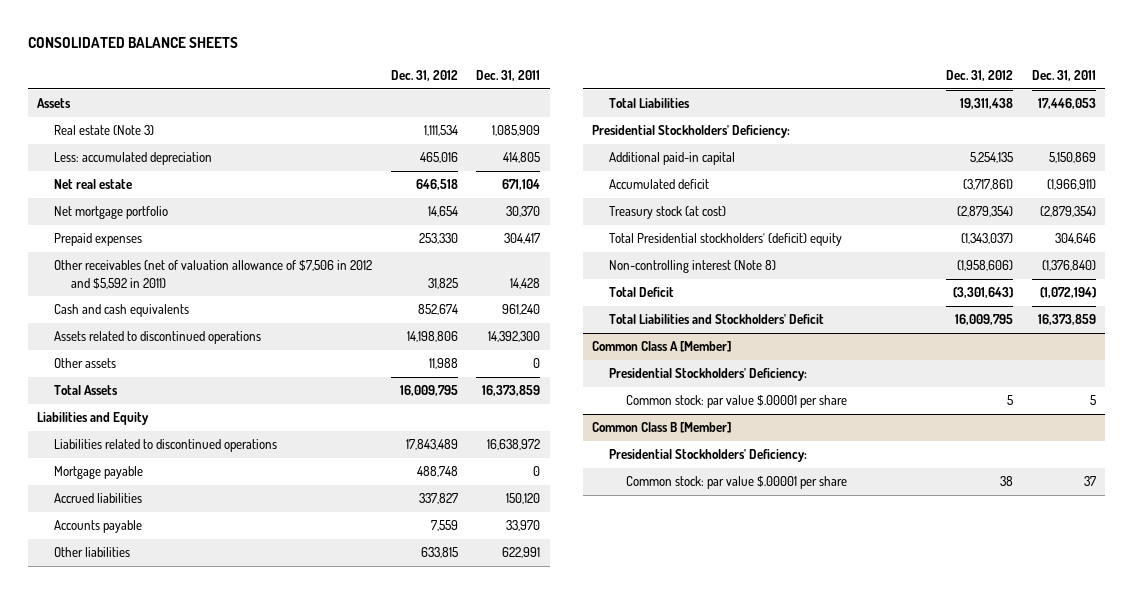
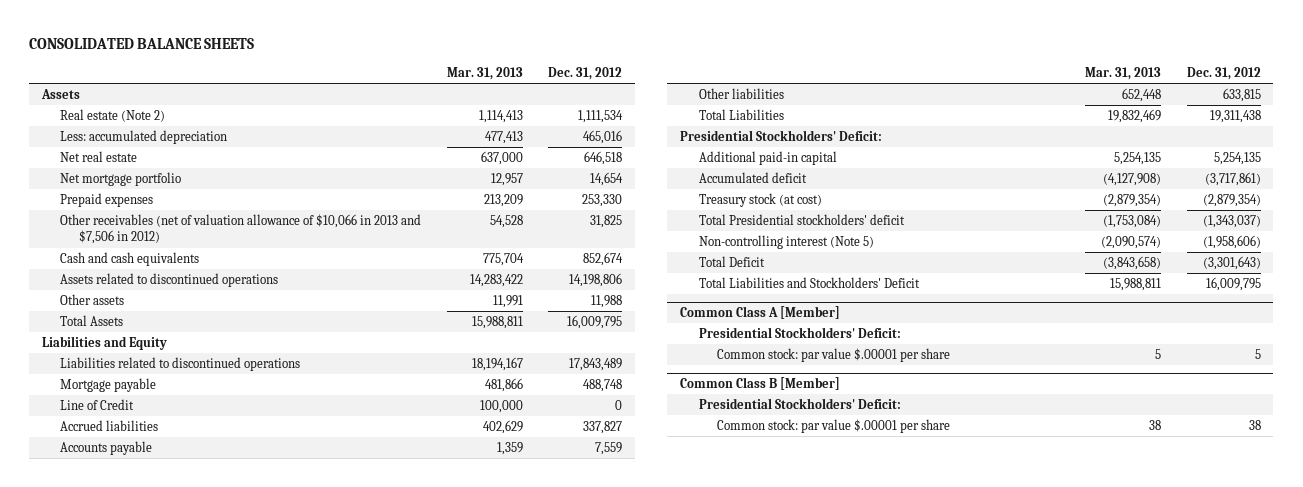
- | Dec. 31, 2012 | Dec. 31, 2011
+ | Mar. 31, 2013 | Dec. 31, 2012
- Real estate (Note 3) | 1,111,534 | 1,085,909
+ Real estate (Note 2) | 1,114,413 | 1,111,534
- Other receivables (net of valuation allowance of $7,506 in 2012 and $5,592 in 2011) | 31,825 | 14,428
+ Other receivables (net of valuation allowance of $10,066 in 2013 and $7,506 in 2012) | 54,528 | 31,825
+ Line of Credit | 100,000 | 0
- Presidential Stockholders' Deficiency:
+ Presidential Stockholders' Deficit:
- Total Presidential stockholders' (deficit) equity | (1,343,037) | 304,646
- Non-controlling interest (Note 8) | (1,958,606) | (1,376,840)
+ Total Presidential stockholders' deficit | (1,753,084) | (1,343,037)
+ Non-controlling interest (Note 5) | (2,090,574) | (1,958,606)
@ Common Class A [Member]
- Presidential Stockholders' Deficiency:
+ Presidential Stockholders' Deficit:
@ Common Class B [Member]
- Presidential Stockholders' Deficiency:
+ Presidential Stockholders' Deficit:

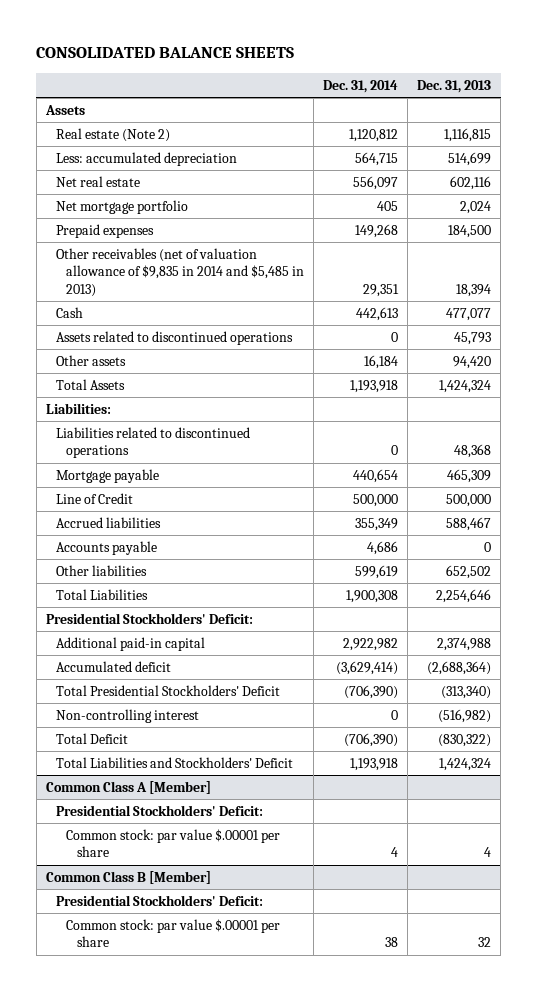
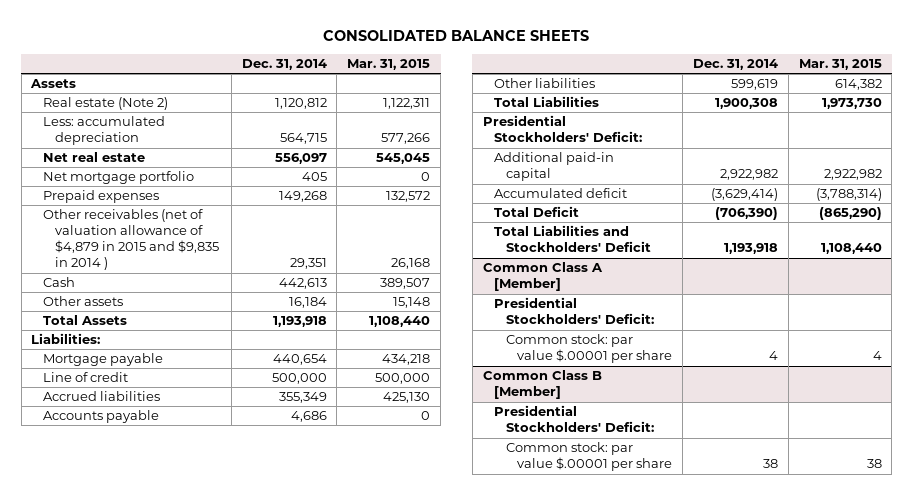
- | Dec. 31, 2014 | Dec. 31, 2013
+ | Dec. 31, 2014 | Mar. 31, 2015
- Other receivables (net of valuation allowance of $9,835 in 2014 and $5,485 in 2013) | 29,351 | 18,394
+ Other receivables (net of valuation allowance of $4,879 in 2015 and $9,835 in 2014 ) | 29,351 | 26,168
- Assets related to discontinued operations | 0 | 45,793
- Liabilities related to discontinued operations | 0 | 48,368
- Line of Credit | 500,000 | 500,000
+ Line of credit | 500,000 | 500,000
- Total Presidential Stockholders' Deficit | (706,390) | (313,340)
- Non-controlling interest | 0 | (516,982)

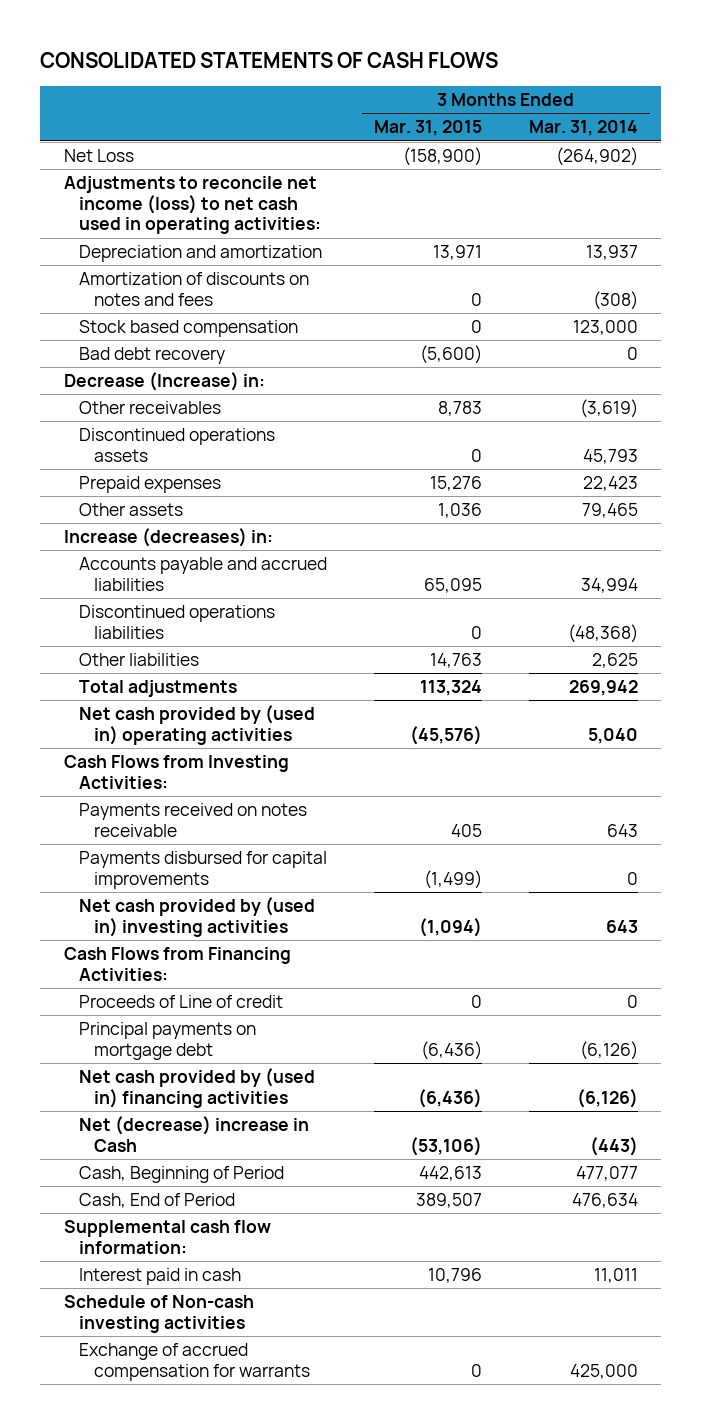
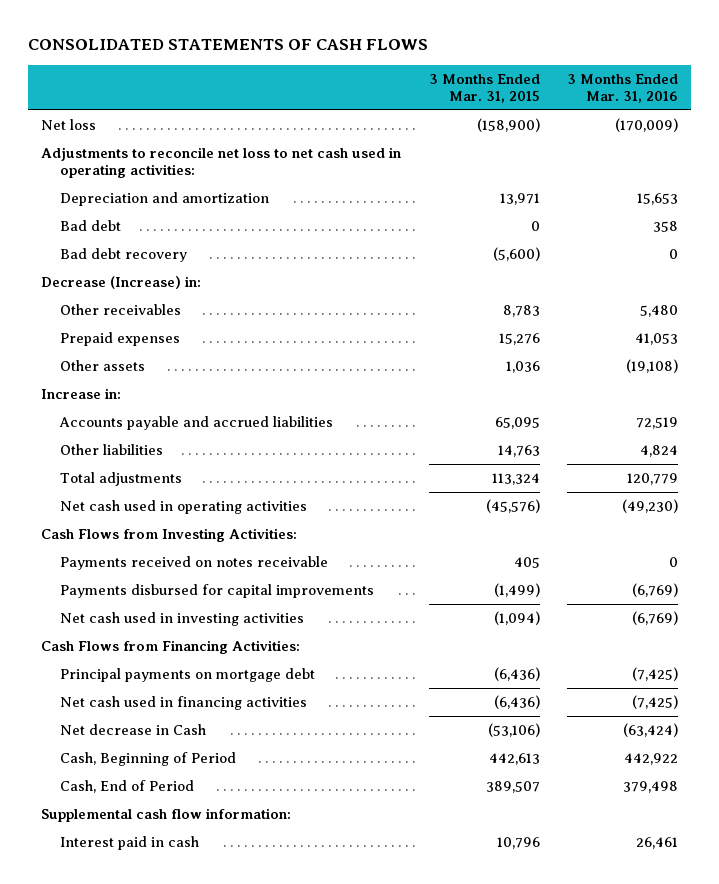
- | 3 Months Ended Mar. 31, 2015 | 3 Months Ended Mar. 31, 2014
+ | 3 Months Ended Mar. 31, 2015 | 3 Months Ended Mar. 31, 2016
- Net Loss | (158,900) | (264,902)
- Adjustments to reconcile net income (loss) to net cash used in operating activities:
+ Net loss | (158,900) | (170,009)
+ Adjustments to reconcile net loss to net cash used in operating activities:
- Amortization of discounts on notes and fees | 0 | (308)
- Stock based compensation | 0 | 123,000
+ Bad debt | 0 | 358
- Discontinued operations assets | 0 | 45,793
- Increase (decreases) in:
+ Increase in:
- Discontinued operations liabilities | 0 | (48,368)
- Net cash provided by (used in) operating activities | (45,576) | 5,040
+ Net cash used in operating activities | (45,576) | (49,230)
- Net cash provided by (used in) investing activities | (1,094) | 643
+ Net cash used in investing activities | (1,094) | (6,769)
- Proceeds of Line of credit | 0 | 0
- Net cash provided by (used in) financing activities | (6,436) | (6,126)
- Net (decrease) increase in Cash | (53,106) | (443)
+ Net cash used in financing activities | (6,436) | (7,425)
+ Net decrease in Cash | (53,106) | (63,424)
- Schedule of Non-cash investing activities
- Exchange of accrued compensation for warrants | 0 | 425,000

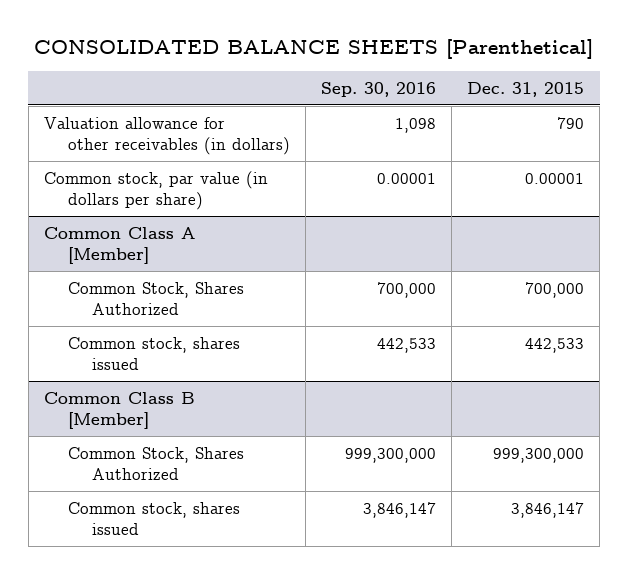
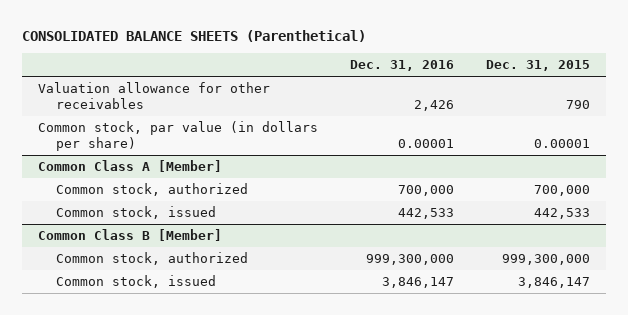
- CONSOLIDATED BALANCE SHEETS [Parenthetical]
+ CONSOLIDATED BALANCE SHEETS (Parenthetical)
- | Sep. 30, 2016 | Dec. 31, 2015
+ | Dec. 31, 2016 | Dec. 31, 2015
- Valuation allowance for other receivables (in dollars) | 1,098 | 790
+ Valuation allowance for other receivables | 2,426 | 790
@ Common Class A [Member]
- Common Stock, Shares Authorized | 700,000 | 700,000
- Common stock, shares issued | 442,533 | 442,533
+ Common stock, authorized | 700,000 | 700,000
+ Common stock, issued | 442,533 | 442,533
@ Common Class B [Member]
- Common Stock, Shares Authorized | 999,300,000 | 999,300,000
- Common stock, shares issued | 3,846,147 | 3,846,147
+ Common stock, authorized | 999,300,000 | 999,300,000
+ Common stock, issued | 3,846,147 | 3,846,147

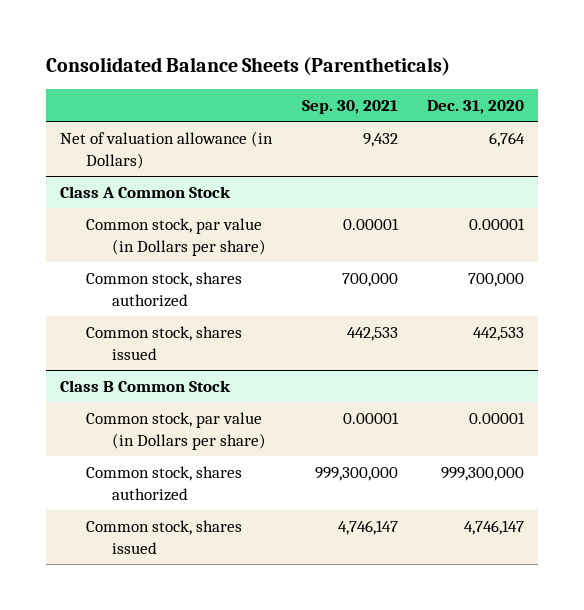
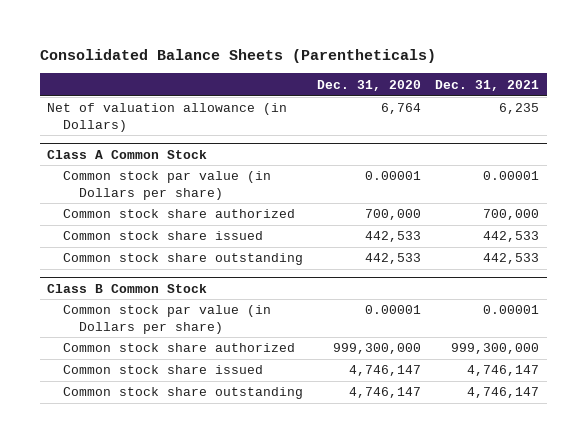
- | Sep. 30, 2021 | Dec. 31, 2020
+ | Dec. 31, 2020 | Dec. 31, 2021
@ Class A Common Stock
- Common stock, par value (in Dollars per share) | 0.00001 | 0.00001
- Common stock, shares authorized | 700,000 | 700,000
- Common stock, shares issued | 442,533 | 442,533
+ Common stock par value (in Dollars per share) | 0.00001 | 0.00001
+ Common stock share authorized | 700,000 | 700,000
+ Common stock share issued | 442,533 | 442,533
+ Common stock share outstanding | 442,533 | 442,533
@ Class B Common Stock
- Common stock, par value (in Dollars per share) | 0.00001 | 0.00001
- Common stock, shares authorized | 999,300,000 | 999,300,000
- Common stock, shares issued | 4,746,147 | 4,746,147
+ Common stock par value (in Dollars per share) | 0.00001 | 0.00001
+ Common stock share authorized | 999,300,000 | 999,300,000
+ Common stock share issued | 4,746,147 | 4,746,147
+ Common stock share outstanding | 4,746,147 | 4,746,147

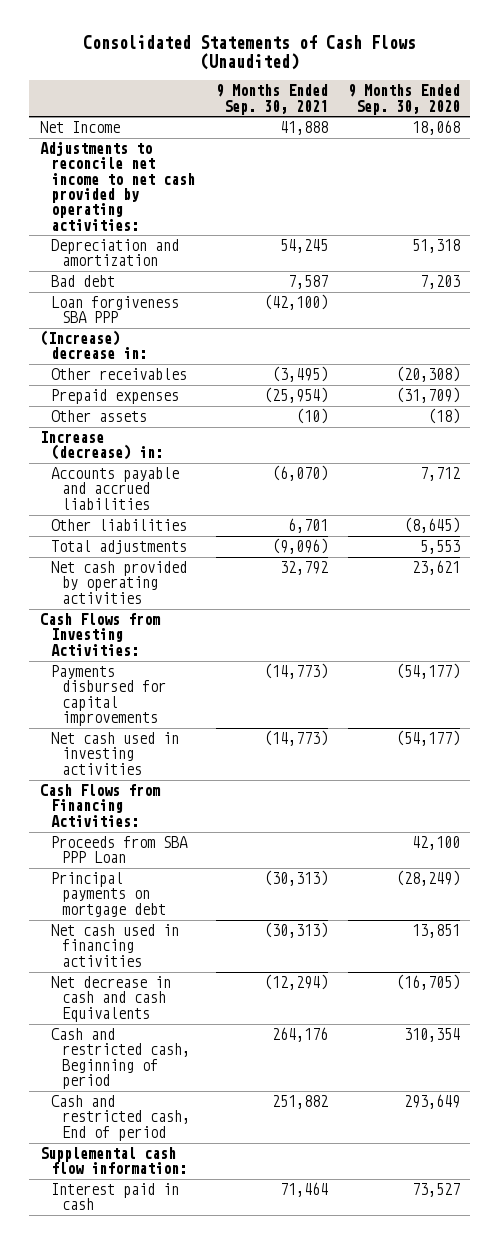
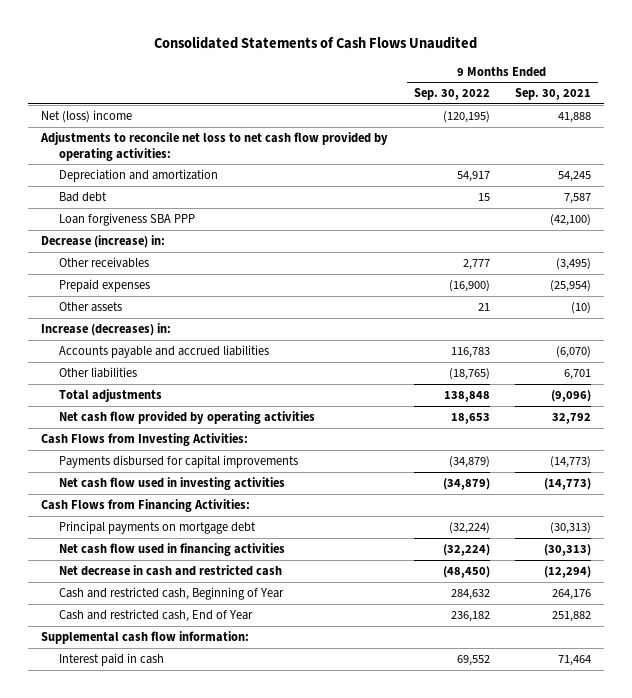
- Consolidated Statements of Cash Flows (Unaudited)
+ Consolidated Statements of Cash Flows Unaudited
- | 9 Months Ended Sep. 30, 2021 | 9 Months Ended Sep. 30, 2020
+ | 9 Months Ended Sep. 30, 2022 | 9 Months Ended Sep. 30, 2021
- Net Income | 41,888 | 18,068
- Adjustments to reconcile net income to net cash provided by operating activities:
+ Net (loss) income | (120,195) | 41,888
+ Adjustments to reconcile net loss to net cash flow provided by operating activities:
- (Increase) decrease in:
+ Decrease (increase) in:
- Increase (decrease) in:
+ Increase (decreases) in:
- Net cash provided by operating activities | 32,792 | 23,621
+ Net cash flow provided by operating activities | 18,653 | 32,792
- Net cash used in investing activities | (14,773) | (54,177)
+ Net cash flow used in investing activities | (34,879) | (14,773)
- Proceeds from SBA PPP Loan | | 42,100
- Net cash used in financing activities | (30,313) | 13,851
- Net decrease in cash and cash Equivalents | (12,294) | (16,705)
- Cash and restricted cash, Beginning of period | 264,176 | 310,354
- Cash and restricted cash, End of period | 251,882 | 293,649
+ Net cash flow used in financing activities | (32,224) | (30,313)
+ Net decrease in cash and restricted cash | (48,450) | (12,294)
+ Cash and restricted cash, Beginning of Year | 284,632 | 264,176
+ Cash and restricted cash, End of Year | 236,182 | 251,882

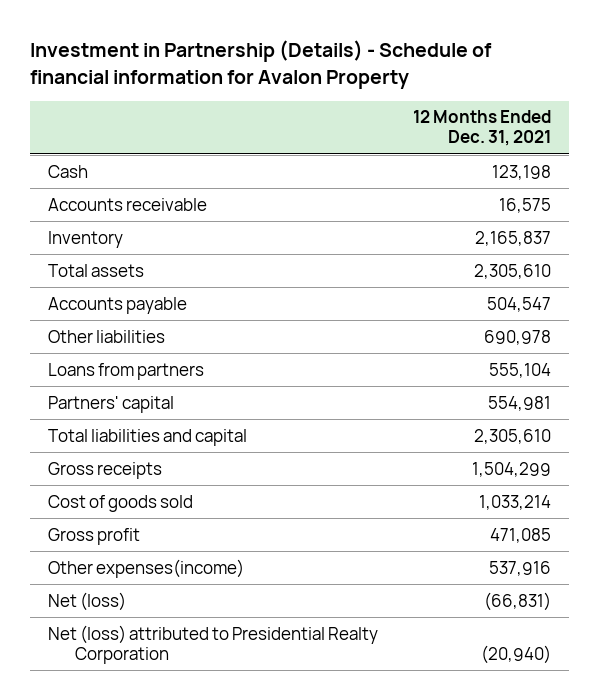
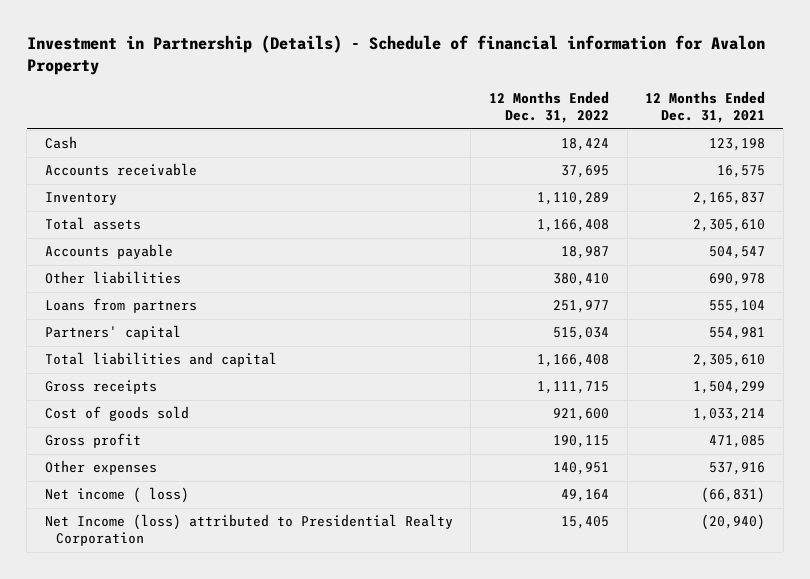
- | 12 Months Ended Dec. 31, 2021
+ | 12 Months Ended Dec. 31, 2022 | 12 Months Ended Dec. 31, 2021
- Other expenses(income) | 537,916
- Net (loss) | (66,831)
- Net (loss) attributed to Presidential Realty Corporation | (20,940)
+ Other expenses | 140,951 | 537,916
+ Net income ( loss) | 49,164 | (66,831)
+ Net Income (loss) attributed to Presidential Realty Corporation | 15,405 | (20,940)

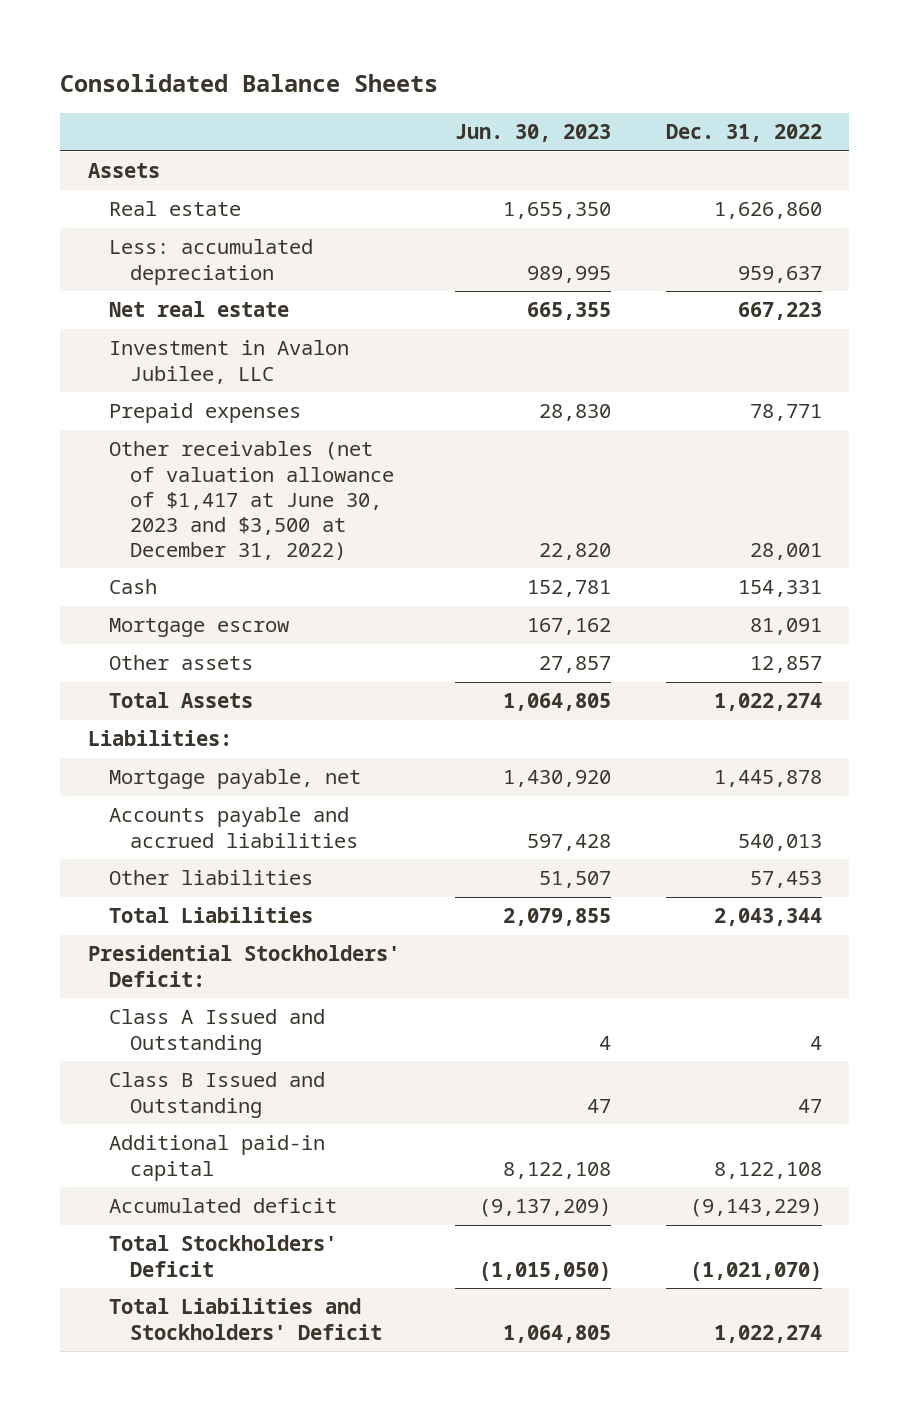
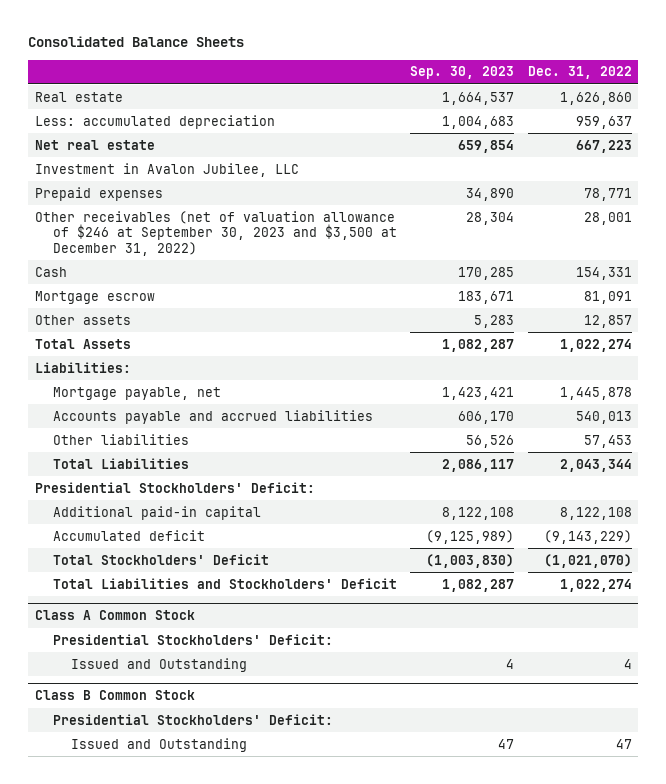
- | Jun. 30, 2023 | Dec. 31, 2022
+ | Sep. 30, 2023 | Dec. 31, 2022
- Assets
- Other receivables (net of valuation allowance of $1,417 at June 30, 2023 and $3,500 at December 31, 2022) | 22,820 | 28,001
+ Other receivables (net of valuation allowance of $246 at September 30, 2023 and $3,500 at December 31, 2022) | 28,304 | 28,001
- Class A Issued and Outstanding | 4 | 4
- Class B Issued and Outstanding | 47 | 47
+ Class A Common Stock
+ Presidential Stockholders' Deficit:
+ Issued and Outstanding | 4 | 4
+ Class B Common Stock
+ Presidential Stockholders' Deficit:
+ Issued and Outstanding | 47 | 47

